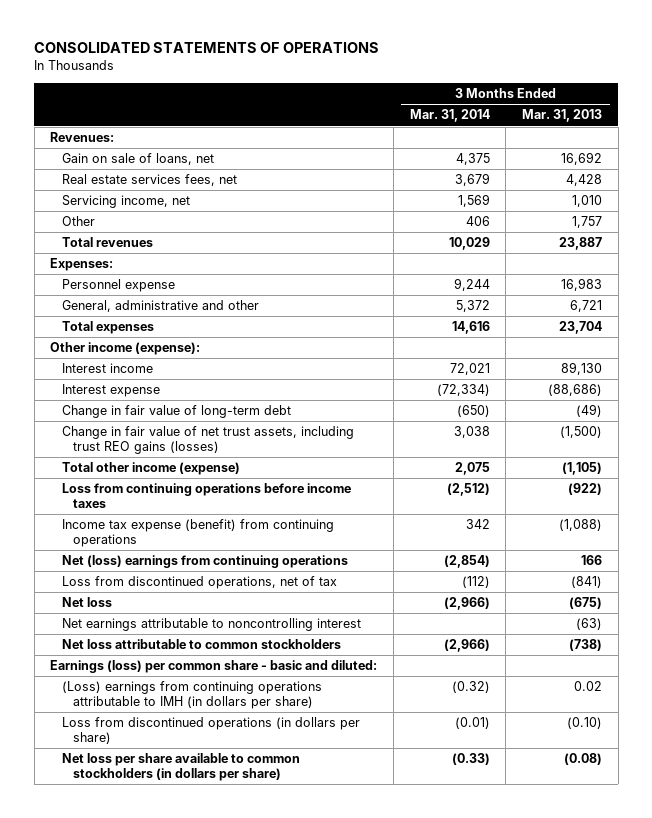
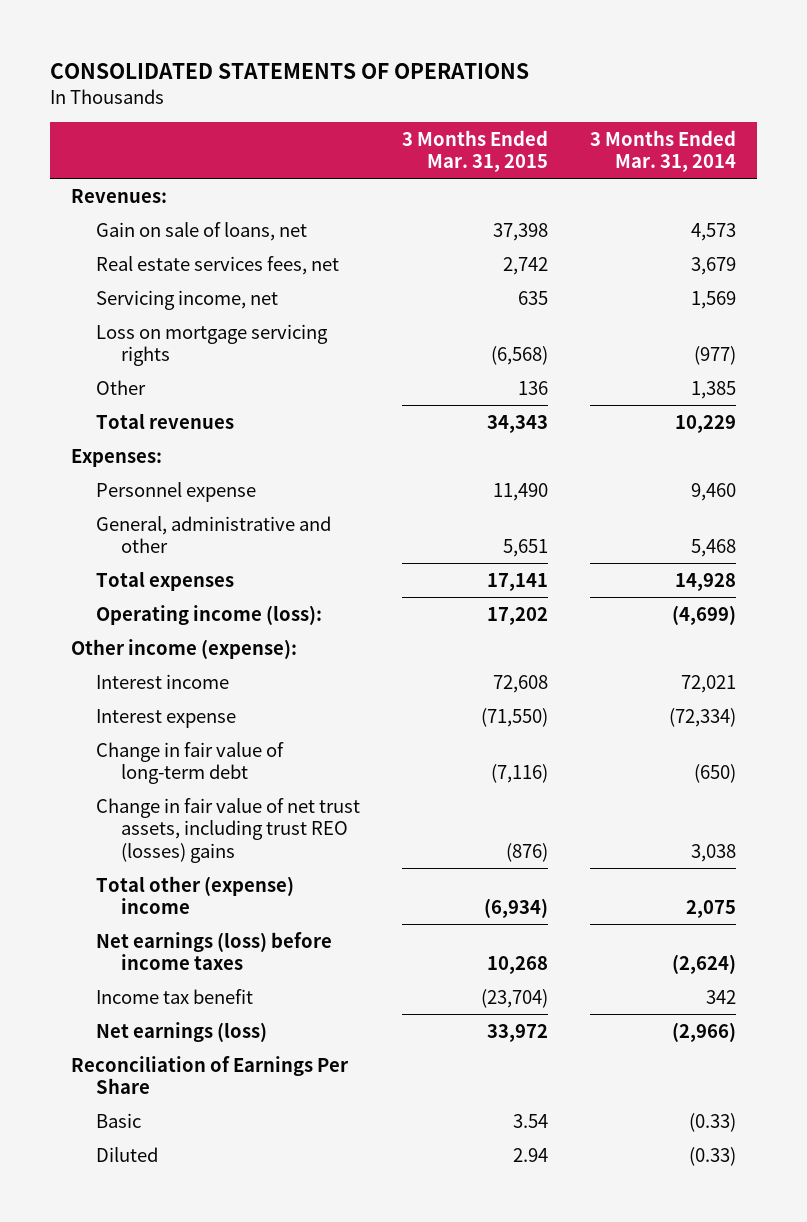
- | 3 Months Ended Mar. 31, 2014 | 3 Months Ended Mar. 31, 2013
+ | 3 Months Ended Mar. 31, 2015 | 3 Months Ended Mar. 31, 2014
- Gain on sale of loans, net | 4,375 | 16,692
+ Gain on sale of loans, net | 37,398 | 4,573
- Other | 406 | 1,757
- Total revenues | 10,029 | 23,887
+ Loss on mortgage servicing rights | (6,568) | (977)
+ Other | 136 | 1,385
+ Total revenues | 34,343 | 10,229
- Personnel expense | 9,244 | 16,983
- General, administrative and other | 5,372 | 6,721
- Total expenses | 14,616 | 23,704
+ Personnel expense | 11,490 | 9,460
+ General, administrative and other | 5,651 | 5,468
+ Total expenses | 17,141 | 14,928
+ Operating income (loss): | 17,202 | (4,699)
- Change in fair value of net trust assets, including trust REO gains (losses) | 3,038 | (1,500)
- Total other income (expense) | 2,075 | (1,105)
- Loss from continuing operations before income taxes | (2,512) | (922)
- Income tax expense (benefit) from continuing operations | 342 | (1,088)
- Net (loss) earnings from continuing operations | (2,854) | 166
- Loss from discontinued operations, net of tax | (112) | (841)
- Net loss | (2,966) | (675)
- Net earnings attributable to noncontrolling interest | | (63)
- Net loss attributable to common stockholders | (2,966) | (738)
- Earnings (loss) per common share - basic and diluted:
- (Loss) earnings from continuing operations attributable to IMH (in dollars per share) | (0.32) | 0.02
- Loss from discontinued operations (in dollars per share) | (0.01) | (0.10)
- Net loss per share available to common stockholders (in dollars per share) | (0.33) | (0.08)
+ Change in fair value of net trust assets, including trust REO (losses) gains | (876) | 3,038
+ Total other (expense) income | (6,934) | 2,075
+ Net earnings (loss) before income taxes | 10,268 | (2,624)
+ Income tax benefit | (23,704) | 342
+ Net earnings (loss) | 33,972 | (2,966)
+ Reconciliation of Earnings Per Share
+ Basic | 3.54 | (0.33)
+ Diluted | 2.94 | (0.33)

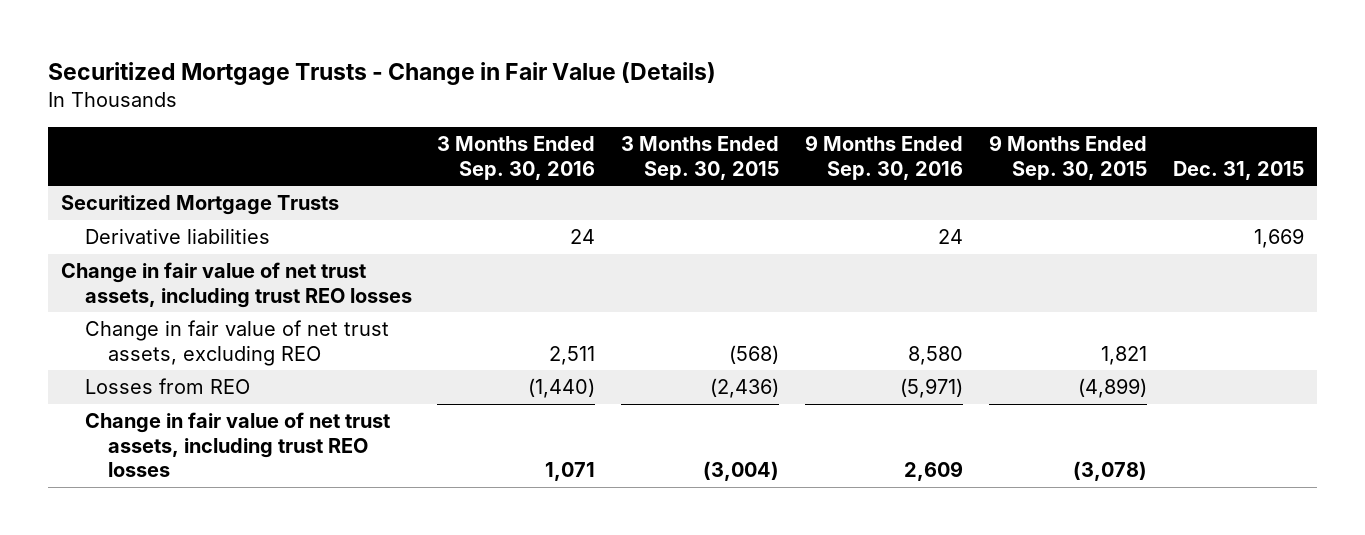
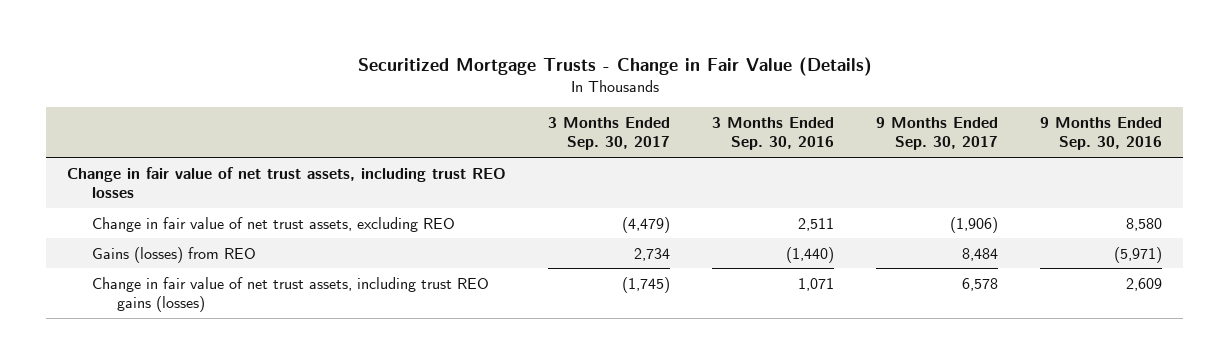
- | 3 Months Ended Sep. 30, 2016 | 3 Months Ended Sep. 30, 2015 | 9 Months Ended Sep. 30, 2016 | 9 Months Ended Sep. 30, 2015 | Dec. 31, 2015
+ | 3 Months Ended Sep. 30, 2017 | 3 Months Ended Sep. 30, 2016 | 9 Months Ended Sep. 30, 2017 | 9 Months Ended Sep. 30, 2016
- Securitized Mortgage Trusts
- Derivative liabilities | 24 | | 24 | | 1,669
- Losses from REO | (1,440) | (2,436) | (5,971) | (4,899) |
- Change in fair value of net trust assets, including trust REO losses | 1,071 | (3,004) | 2,609 | (3,078) |
+ Gains (losses) from REO | 2,734 | (1,440) | 8,484 | (5,971)
+ Change in fair value of net trust assets, including trust REO gains (losses) | (1,745) | 1,071 | 6,578 | 2,609

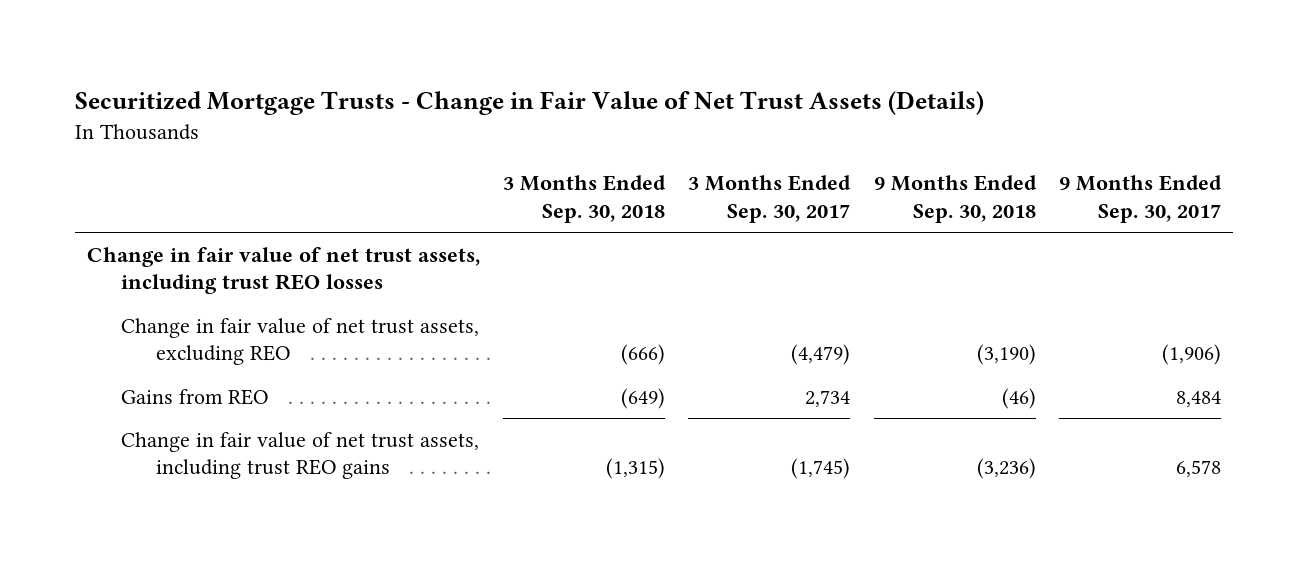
- Securitized Mortgage Trusts - Change in Fair Value (Details)
+ Securitized Mortgage Trusts - Change in Fair Value of Net Trust Assets (Details)
- | 3 Months Ended Sep. 30, 2017 | 3 Months Ended Sep. 30, 2016 | 9 Months Ended Sep. 30, 2017 | 9 Months Ended Sep. 30, 2016
+ | 3 Months Ended Sep. 30, 2018 | 3 Months Ended Sep. 30, 2017 | 9 Months Ended Sep. 30, 2018 | 9 Months Ended Sep. 30, 2017
- Gains (losses) from REO | 2,734 | (1,440) | 8,484 | (5,971)
- Change in fair value of net trust assets, including trust REO gains (losses) | (1,745) | 1,071 | 6,578 | 2,609
+ Gains from REO | (649) | 2,734 | (46) | 8,484
+ Change in fair value of net trust assets, including trust REO gains | (1,315) | (1,745) | (3,236) | 6,578

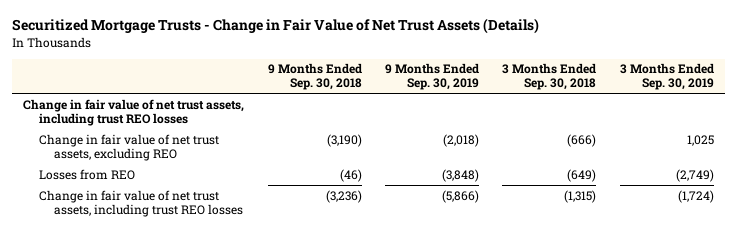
- | 3 Months Ended Sep. 30, 2018 | 3 Months Ended Sep. 30, 2017 | 9 Months Ended Sep. 30, 2018 | 9 Months Ended Sep. 30, 2017
+ | 9 Months Ended Sep. 30, 2018 | 9 Months Ended Sep. 30, 2019 | 3 Months Ended Sep. 30, 2018 | 3 Months Ended Sep. 30, 2019
- Gains from REO | (649) | 2,734 | (46) | 8,484
- Change in fair value of net trust assets, including trust REO gains | (1,315) | (1,745) | (3,236) | 6,578
+ Losses from REO | (46) | (3,848) | (649) | (2,749)
+ Change in fair value of net trust assets, including trust REO losses | (3,236) | (5,866) | (1,315) | (1,724)

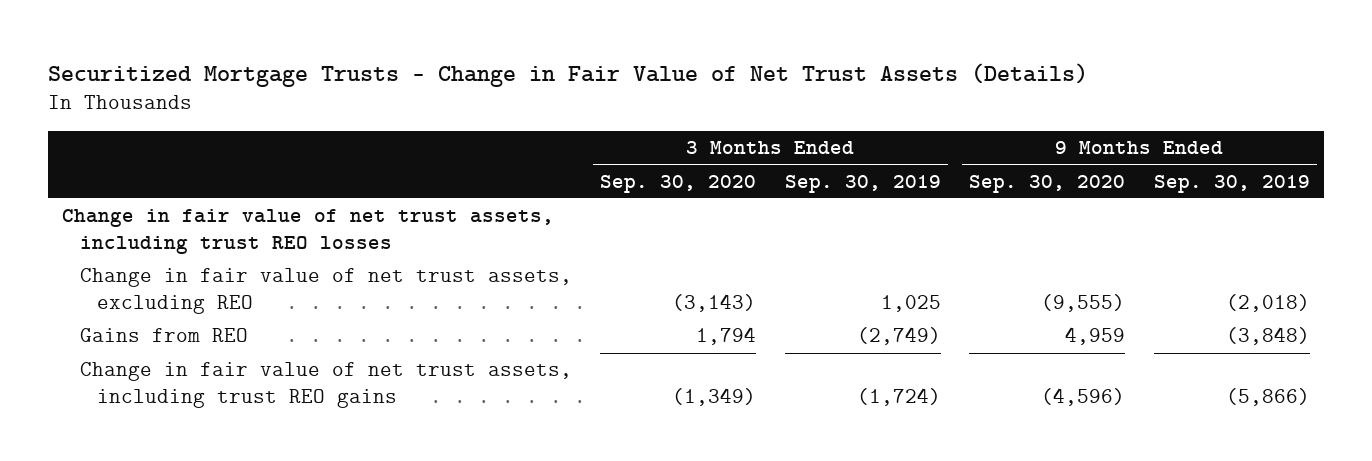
- | 9 Months Ended Sep. 30, 2018 | 9 Months Ended Sep. 30, 2019 | 3 Months Ended Sep. 30, 2018 | 3 Months Ended Sep. 30, 2019
+ | 3 Months Ended Sep. 30, 2020 | 3 Months Ended Sep. 30, 2019 | 9 Months Ended Sep. 30, 2020 | 9 Months Ended Sep. 30, 2019
- Losses from REO | (46) | (3,848) | (649) | (2,749)
- Change in fair value of net trust assets, including trust REO losses | (3,236) | (5,866) | (1,315) | (1,724)
+ Gains from REO | 1,794 | (2,749) | 4,959 | (3,848)
+ Change in fair value of net trust assets, including trust REO gains | (1,349) | (1,724) | (4,596) | (5,866)

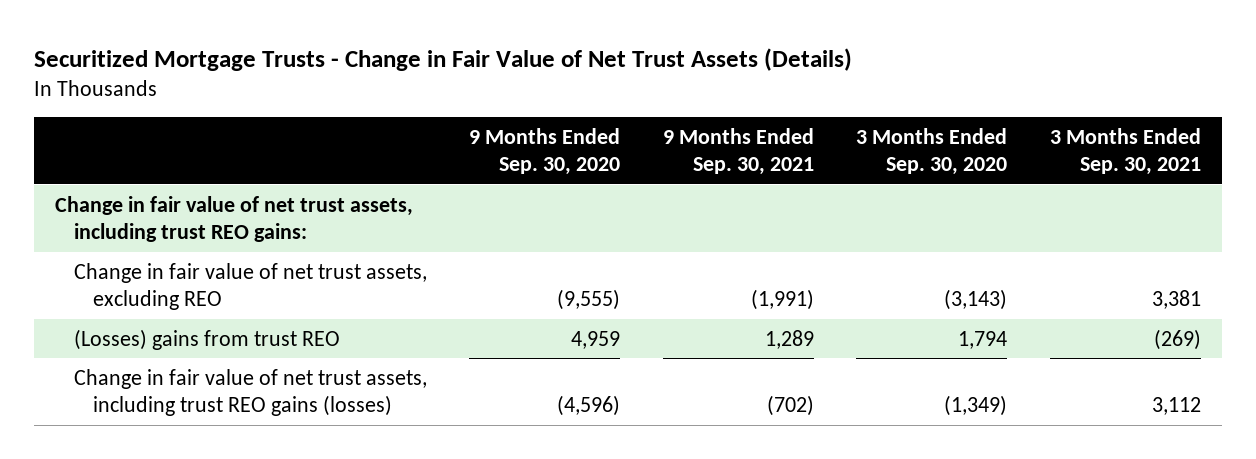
- | 3 Months Ended Sep. 30, 2020 | 3 Months Ended Sep. 30, 2019 | 9 Months Ended Sep. 30, 2020 | 9 Months Ended Sep. 30, 2019
+ | 9 Months Ended Sep. 30, 2020 | 9 Months Ended Sep. 30, 2021 | 3 Months Ended Sep. 30, 2020 | 3 Months Ended Sep. 30, 2021
- Change in fair value of net trust assets, including trust REO losses
+ Change in fair value of net trust assets, including trust REO gains:
- Gains from REO | 1,794 | (2,749) | 4,959 | (3,848)
- Change in fair value of net trust assets, including trust REO gains | (1,349) | (1,724) | (4,596) | (5,866)
+ (Losses) gains from trust REO | 4,959 | 1,289 | 1,794 | (269)
+ Change in fair value of net trust assets, including trust REO gains (losses) | (4,596) | (702) | (1,349) | 3,112

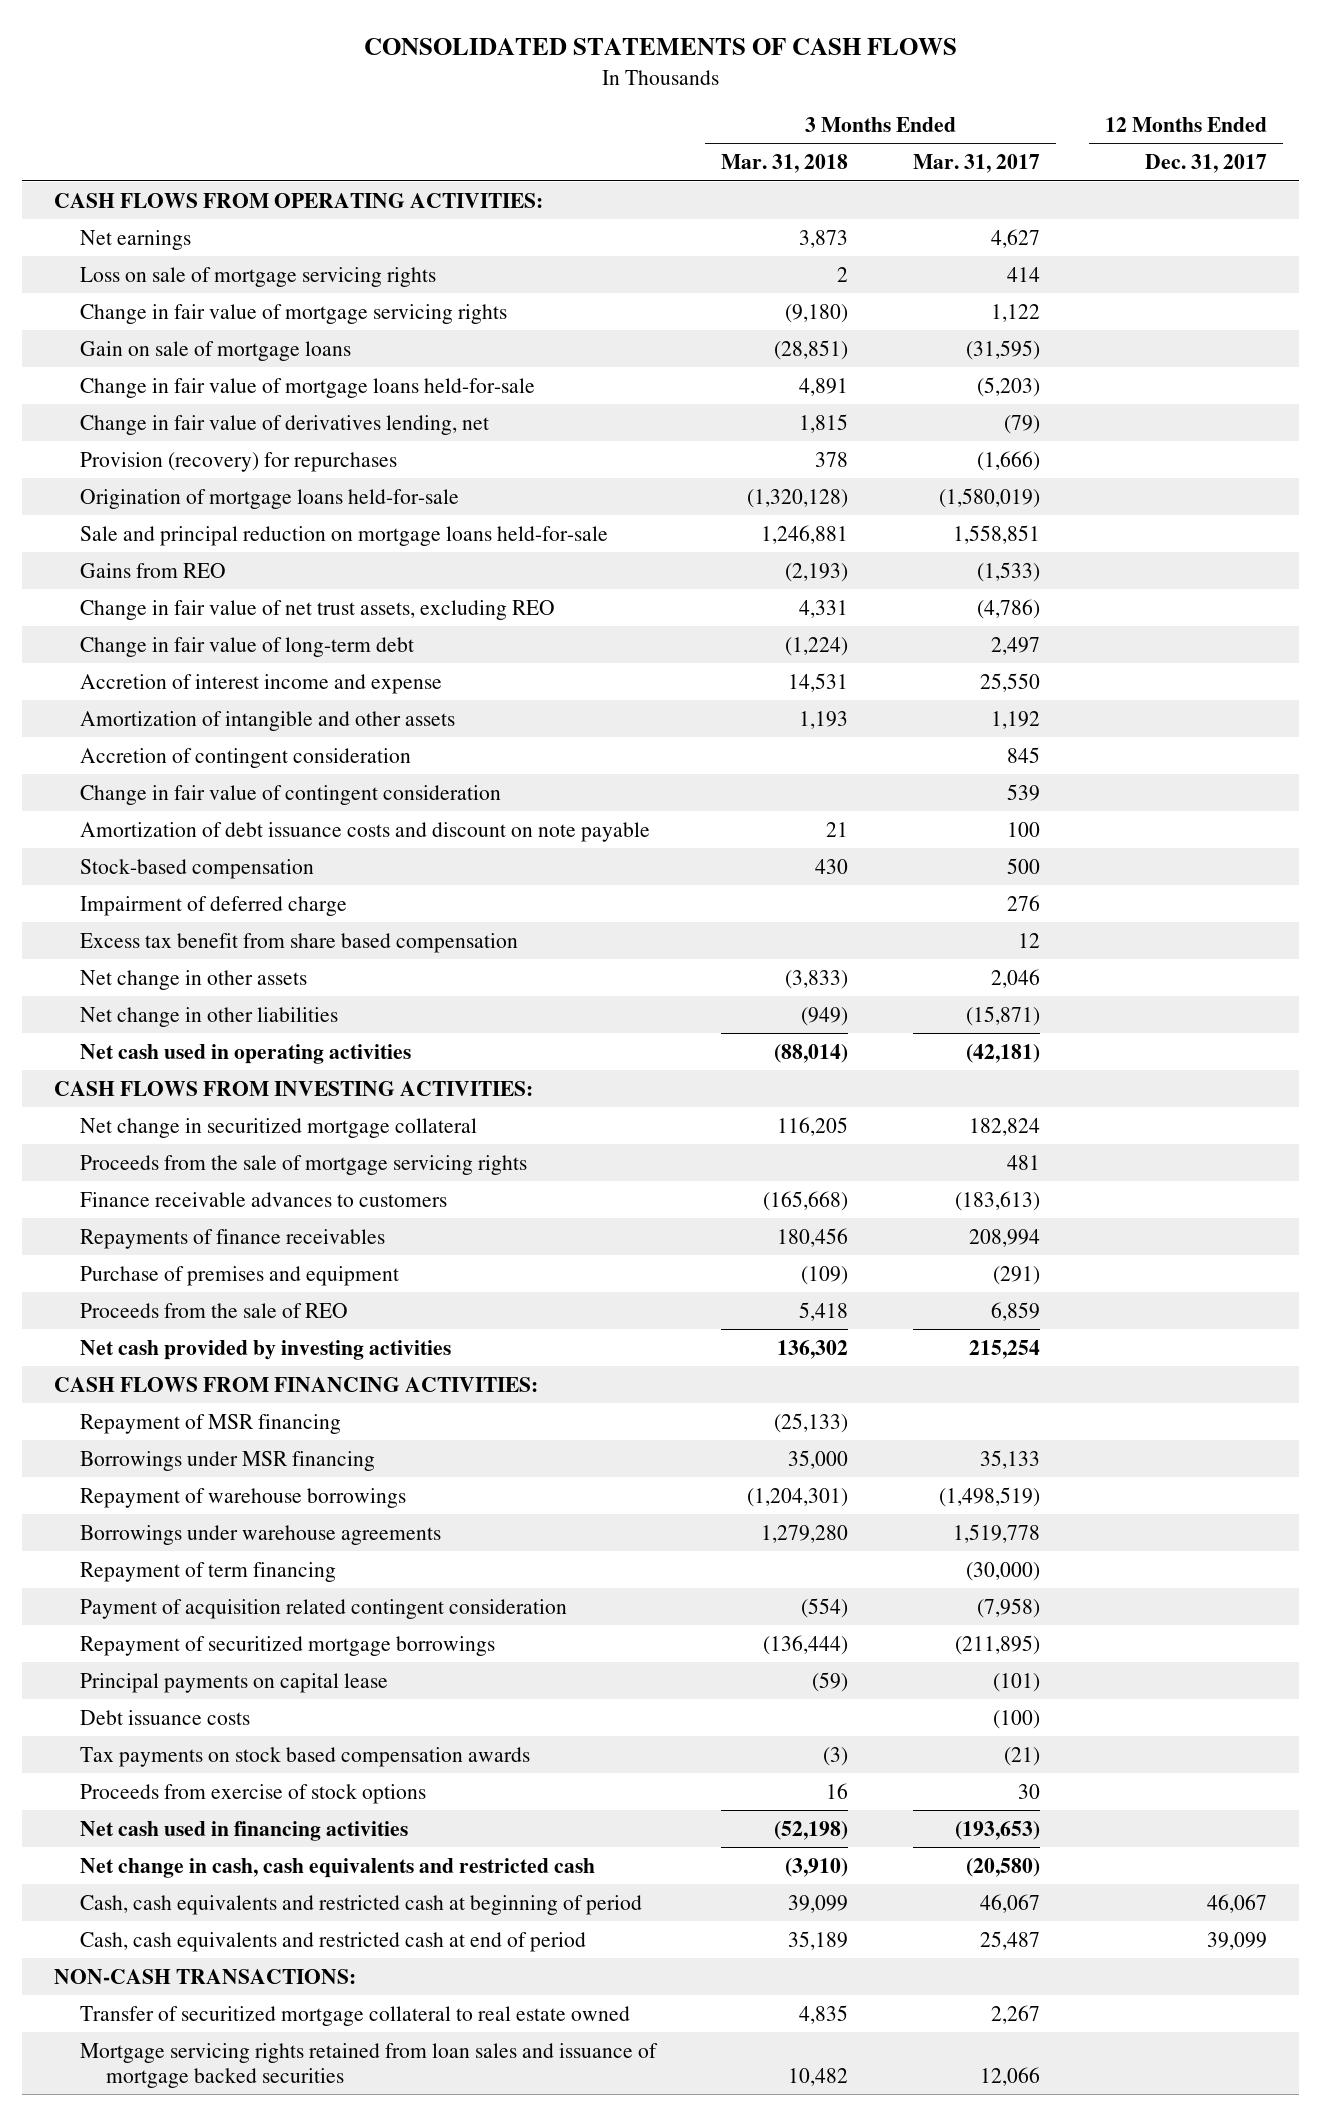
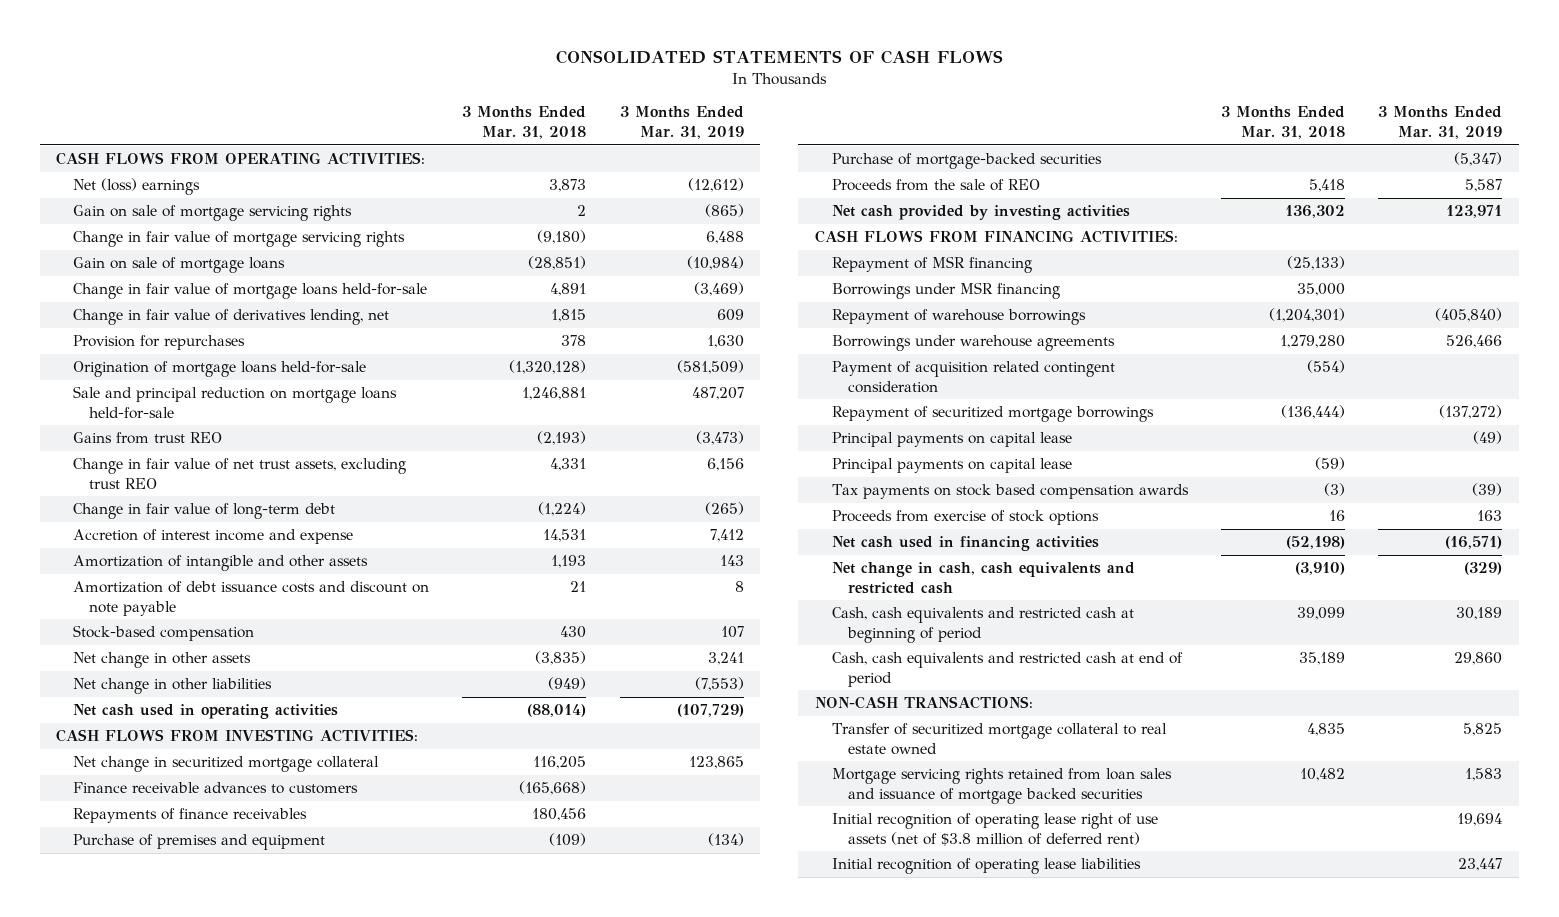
- | 3 Months Ended Mar. 31, 2018 | 3 Months Ended Mar. 31, 2017 | 12 Months Ended Dec. 31, 2017
+ | 3 Months Ended Mar. 31, 2018 | 3 Months Ended Mar. 31, 2019
- Net earnings | 3,873 | 4,627 |
- Loss on sale of mortgage servicing rights | 2 | 414 |
+ Net (loss) earnings | 3,873 | (12,612)
+ Gain on sale of mortgage servicing rights | 2 | (865)
- Provision (recovery) for repurchases | 378 | (1,666) |
+ Provision for repurchases | 378 | 1,630
- Gains from REO | (2,193) | (1,533) |
- Change in fair value of net trust assets, excluding REO | 4,331 | (4,786) |
+ Gains from trust REO | (2,193) | (3,473)
+ Change in fair value of net trust assets, excluding trust REO | 4,331 | 6,156
- Accretion of contingent consideration | | 845 |
- Change in fair value of contingent consideration | | 539 |
- Impairment of deferred charge | | 276 |
- Excess tax benefit from share based compensation | | 12 |
- Net change in other assets | (3,833) | 2,046 |
+ Net change in other assets | (3,835) | 3,241
- Proceeds from the sale of mortgage servicing rights | | 481 |
+ Purchase of mortgage-backed securities | | (5,347)
- Repayment of term financing | | (30,000) |
+ Principal payments on capital lease | | (49)
- Debt issuance costs | | (100) |
+ Initial recognition of operating lease right of use assets (net of $3.8 million of deferred rent) | | 19,694
+ Initial recognition of operating lease liabilities | | 23,447

